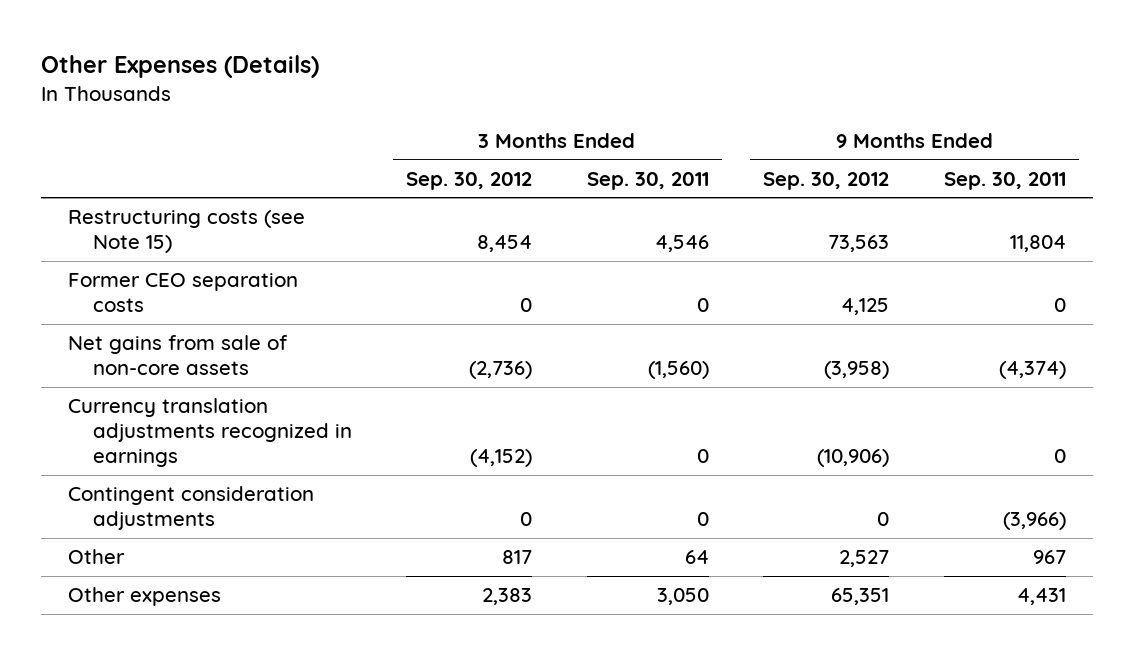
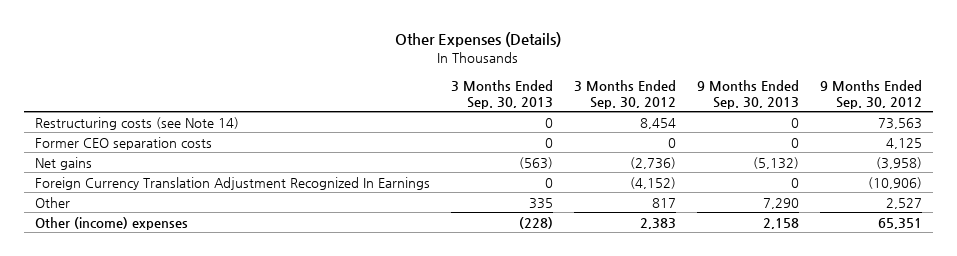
- | 3 Months Ended Sep. 30, 2012 | 3 Months Ended Sep. 30, 2011 | 9 Months Ended Sep. 30, 2012 | 9 Months Ended Sep. 30, 2011
+ | 3 Months Ended Sep. 30, 2013 | 3 Months Ended Sep. 30, 2012 | 9 Months Ended Sep. 30, 2013 | 9 Months Ended Sep. 30, 2012
- Restructuring costs (see Note 15) | 8,454 | 4,546 | 73,563 | 11,804
+ Restructuring costs (see Note 14) | 0 | 8,454 | 0 | 73,563
- Net gains from sale of non-core assets | (2,736) | (1,560) | (3,958) | (4,374)
- Currency translation adjustments recognized in earnings | (4,152) | 0 | (10,906) | 0
- Contingent consideration adjustments | 0 | 0 | 0 | (3,966)
+ Net gains | (563) | (2,736) | (5,132) | (3,958)
+ Foreign Currency Translation Adjustment Recognized In Earnings | 0 | (4,152) | 0 | (10,906)
- Other expenses | 2,383 | 3,050 | 65,351 | 4,431
+ Other (income) expenses | (228) | 2,383 | 2,158 | 65,351

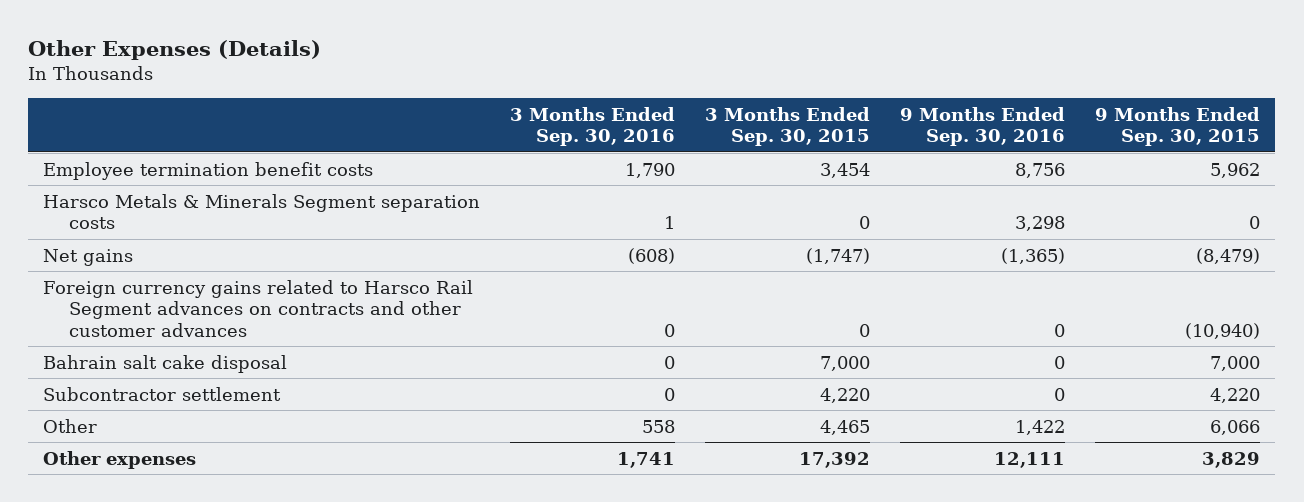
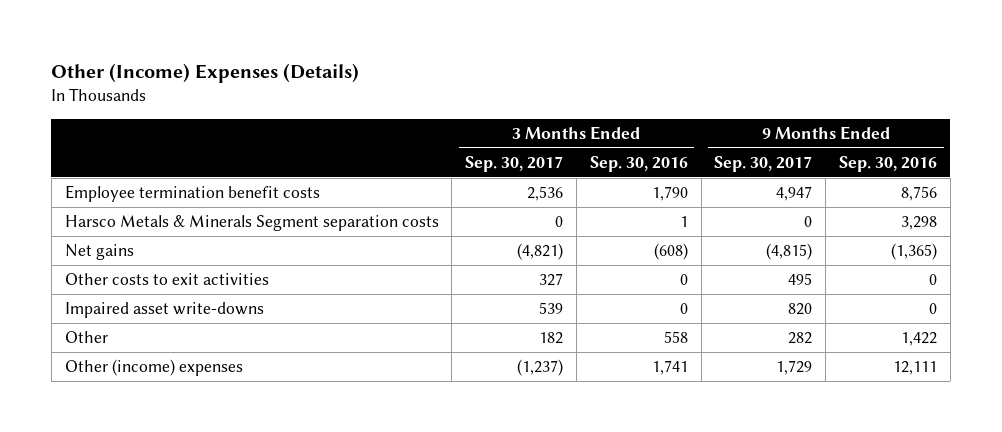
- Other Expenses (Details)
+ Other (Income) Expenses (Details)
- | 3 Months Ended Sep. 30, 2016 | 3 Months Ended Sep. 30, 2015 | 9 Months Ended Sep. 30, 2016 | 9 Months Ended Sep. 30, 2015
+ | 3 Months Ended Sep. 30, 2017 | 3 Months Ended Sep. 30, 2016 | 9 Months Ended Sep. 30, 2017 | 9 Months Ended Sep. 30, 2016
- Foreign currency gains related to Harsco Rail Segment advances on contracts and other customer advances | 0 | 0 | 0 | (10,940)
- Bahrain salt cake disposal | 0 | 7,000 | 0 | 7,000
- Subcontractor settlement | 0 | 4,220 | 0 | 4,220
+ Other costs to exit activities | 327 | 0 | 495 | 0
+ Impaired asset write-downs | 539 | 0 | 820 | 0
- Other expenses | 1,741 | 17,392 | 12,111 | 3,829
+ Other (income) expenses | (1,237) | 1,741 | 1,729 | 12,111

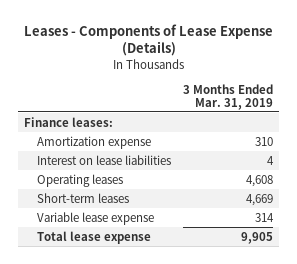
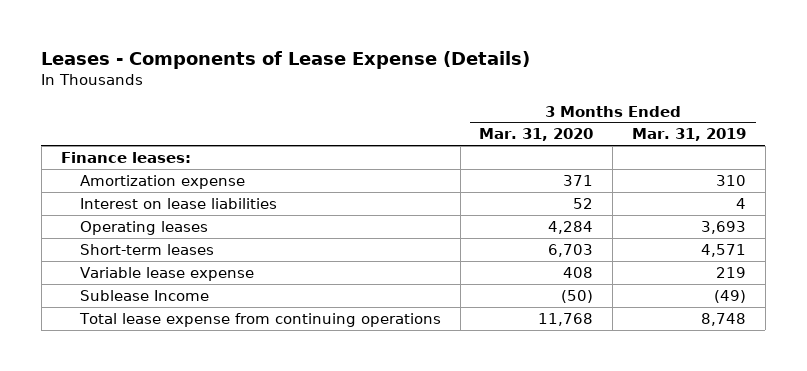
- | 3 Months Ended Mar. 31, 2019
+ | 3 Months Ended Mar. 31, 2020 | 3 Months Ended Mar. 31, 2019
- Operating leases | 4,608
- Short-term leases | 4,669
- Variable lease expense | 314
- Total lease expense | 9,905
+ Operating leases | 4,284 | 3,693
+ Short-term leases | 6,703 | 4,571
+ Variable lease expense | 408 | 219
+ Sublease Income | (50) | (49)
+ Total lease expense from continuing operations | 11,768 | 8,748

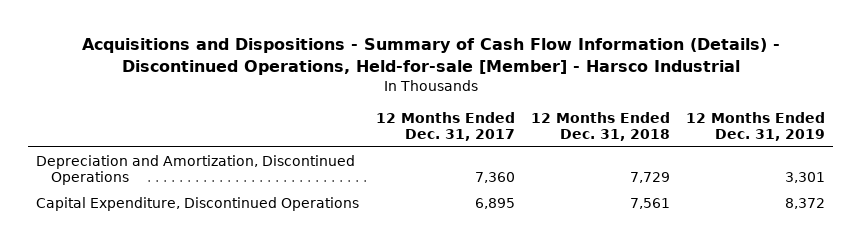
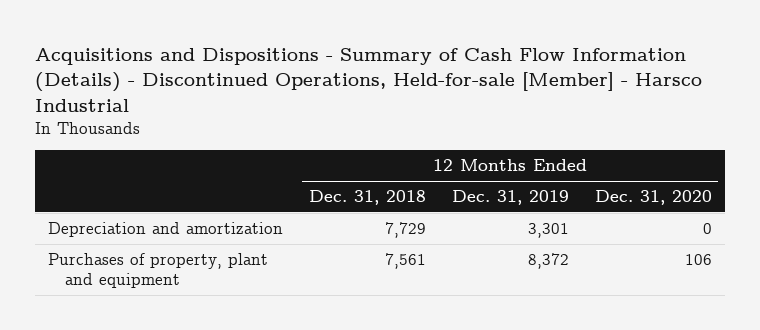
- | 12 Months Ended Dec. 31, 2017 | 12 Months Ended Dec. 31, 2018 | 12 Months Ended Dec. 31, 2019
+ | 12 Months Ended Dec. 31, 2018 | 12 Months Ended Dec. 31, 2019 | 12 Months Ended Dec. 31, 2020
- Depreciation and Amortization, Discontinued Operations | 7,360 | 7,729 | 3,301
- Capital Expenditure, Discontinued Operations | 6,895 | 7,561 | 8,372
+ Depreciation and amortization | 7,729 | 3,301 | 0
+ Purchases of property, plant and equipment | 7,561 | 8,372 | 106

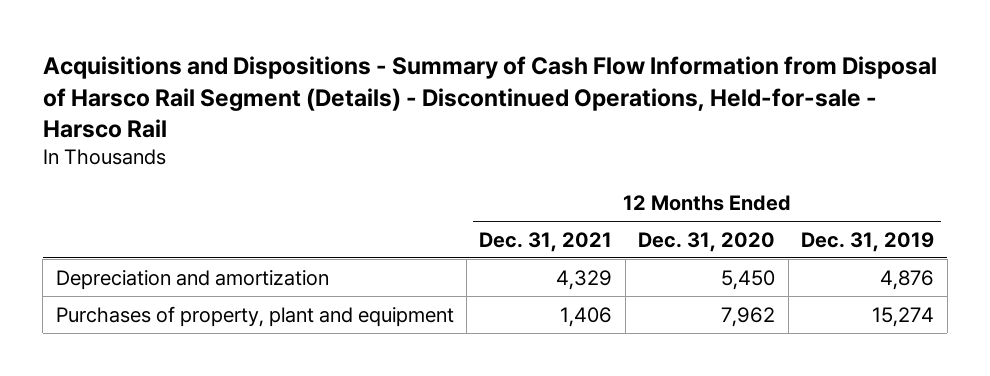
- Acquisitions and Dispositions - Summary of Cash Flow Information (Details) - Discontinued Operations, Held-for-sale [Member] - Harsco Industrial
+ Acquisitions and Dispositions - Summary of Cash Flow Information from Disposal of Harsco Rail Segment (Details) - Discontinued Operations, Held-for-sale - Harsco Rail
- | 12 Months Ended Dec. 31, 2018 | 12 Months Ended Dec. 31, 2019 | 12 Months Ended Dec. 31, 2020
+ | 12 Months Ended Dec. 31, 2021 | 12 Months Ended Dec. 31, 2020 | 12 Months Ended Dec. 31, 2019
- Depreciation and amortization | 7,729 | 3,301 | 0
- Purchases of property, plant and equipment | 7,561 | 8,372 | 106
+ Depreciation and amortization | 4,329 | 5,450 | 4,876
+ Purchases of property, plant and equipment | 1,406 | 7,962 | 15,274

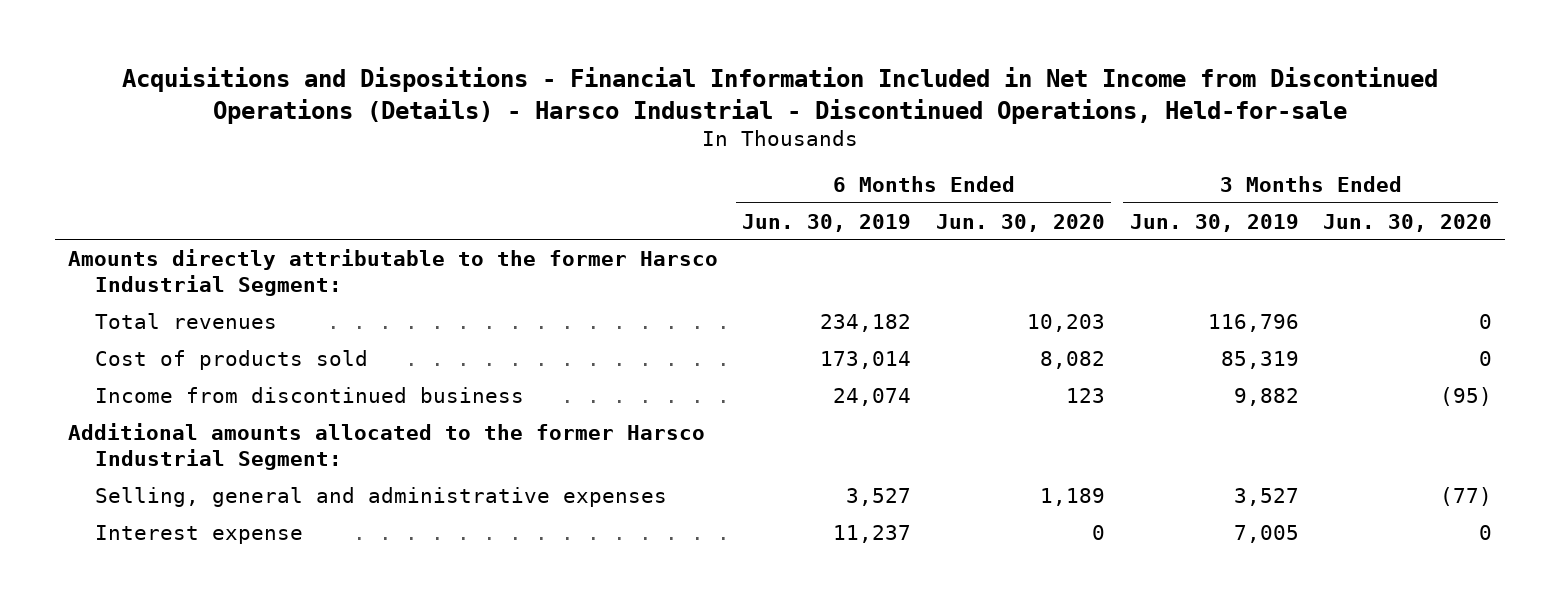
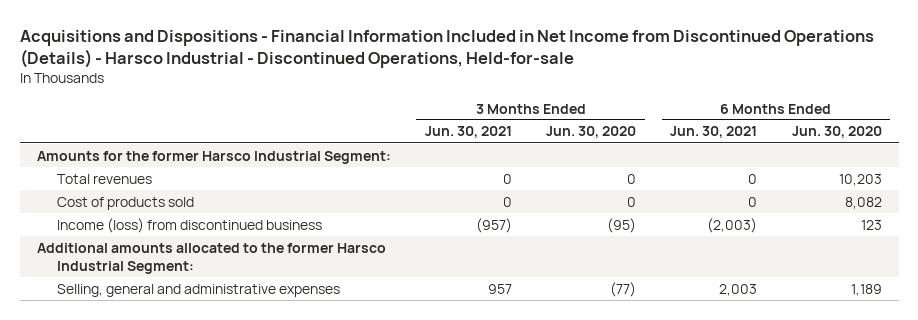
- | 6 Months Ended Jun. 30, 2019 | 6 Months Ended Jun. 30, 2020 | 3 Months Ended Jun. 30, 2019 | 3 Months Ended Jun. 30, 2020
+ | 3 Months Ended Jun. 30, 2021 | 3 Months Ended Jun. 30, 2020 | 6 Months Ended Jun. 30, 2021 | 6 Months Ended Jun. 30, 2020
- Amounts directly attributable to the former Harsco Industrial Segment:
+ Amounts for the former Harsco Industrial Segment:
- Income from discontinued business | 24,074 | 123 | 9,882 | (95)
+ Income (loss) from discontinued business | (957) | (95) | (2,003) | 123
- Interest expense | 11,237 | 0 | 7,005 | 0

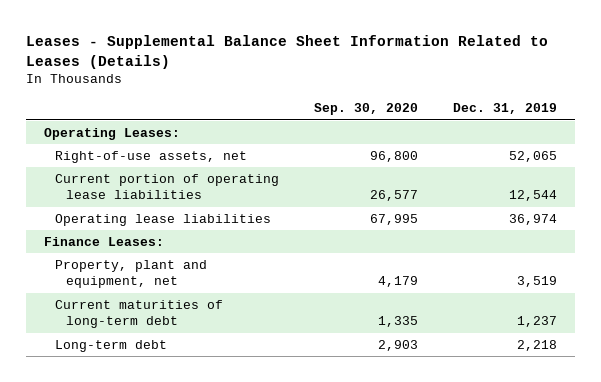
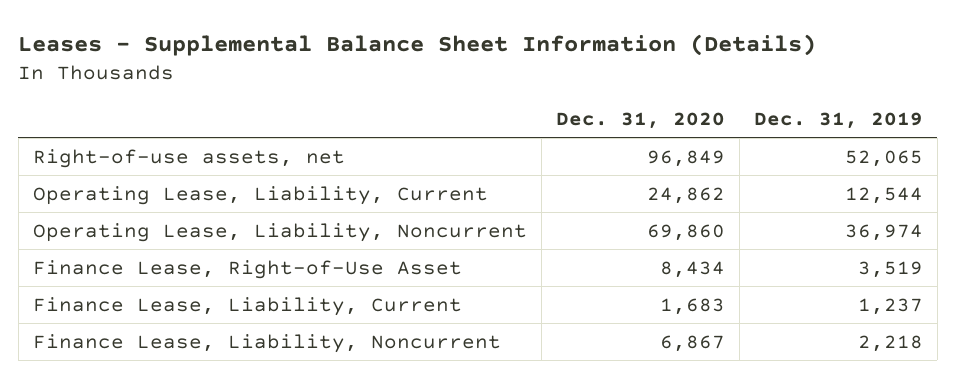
- Leases - Supplemental Balance Sheet Information Related to Leases (Details)
+ Leases - Supplemental Balance Sheet Information (Details)
- | Sep. 30, 2020 | Dec. 31, 2019
+ | Dec. 31, 2020 | Dec. 31, 2019
- Operating Leases:
- Current portion of operating lease liabilities | 26,577 | 12,544
- Operating lease liabilities | 67,995 | 36,974
- Finance Leases:
- Property, plant and equipment, net | 4,179 | 3,519
- Current maturities of long-term debt | 1,335 | 1,237
- Long-term debt | 2,903 | 2,218
+ Operating Lease, Liability, Current | 24,862 | 12,544
+ Operating Lease, Liability, Noncurrent | 69,860 | 36,974
+ Finance Lease, Right-of-Use Asset | 8,434 | 3,519
+ Finance Lease, Liability, Current | 1,683 | 1,237
+ Finance Lease, Liability, Noncurrent | 6,867 | 2,218

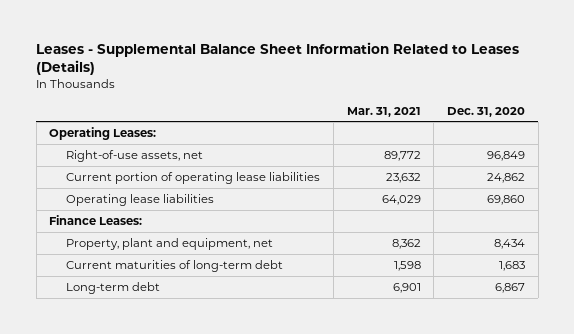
- Leases - Supplemental Balance Sheet Information (Details)
+ Leases - Supplemental Balance Sheet Information Related to Leases (Details)
- | Dec. 31, 2020 | Dec. 31, 2019
+ | Mar. 31, 2021 | Dec. 31, 2020
+ Operating Leases:
- Operating Lease, Liability, Current | 24,862 | 12,544
- Operating Lease, Liability, Noncurrent | 69,860 | 36,974
- Finance Lease, Right-of-Use Asset | 8,434 | 3,519
- Finance Lease, Liability, Current | 1,683 | 1,237
- Finance Lease, Liability, Noncurrent | 6,867 | 2,218
+ Current portion of operating lease liabilities | 23,632 | 24,862
+ Operating lease liabilities | 64,029 | 69,860
+ Finance Leases:
+ Property, plant and equipment, net | 8,362 | 8,434
+ Current maturities of long-term debt | 1,598 | 1,683
+ Long-term debt | 6,901 | 6,867

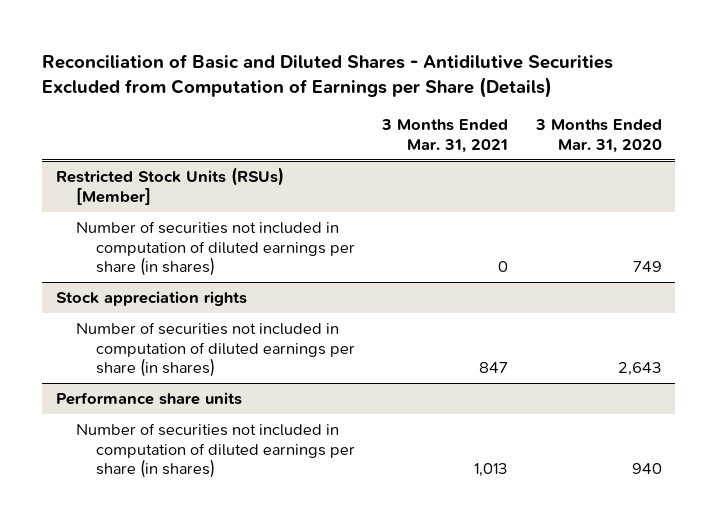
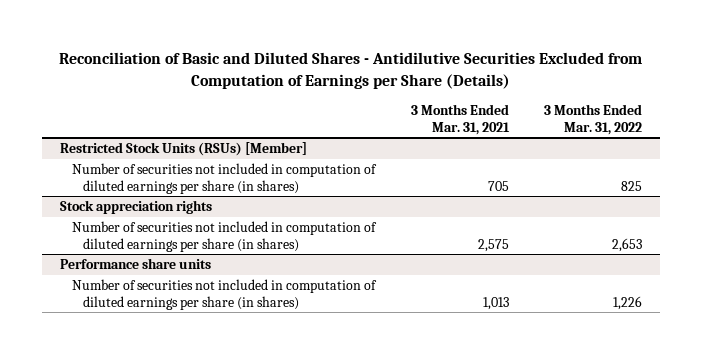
- | 3 Months Ended Mar. 31, 2021 | 3 Months Ended Mar. 31, 2020
+ | 3 Months Ended Mar. 31, 2021 | 3 Months Ended Mar. 31, 2022
@ Restricted Stock Units (RSUs) [Member]
- Number of securities not included in computation of diluted earnings per share (in shares) | 0 | 749
+ Number of securities not included in computation of diluted earnings per share (in shares) | 705 | 825
@ Stock appreciation rights
- Number of securities not included in computation of diluted earnings per share (in shares) | 847 | 2,643
+ Number of securities not included in computation of diluted earnings per share (in shares) | 2,575 | 2,653

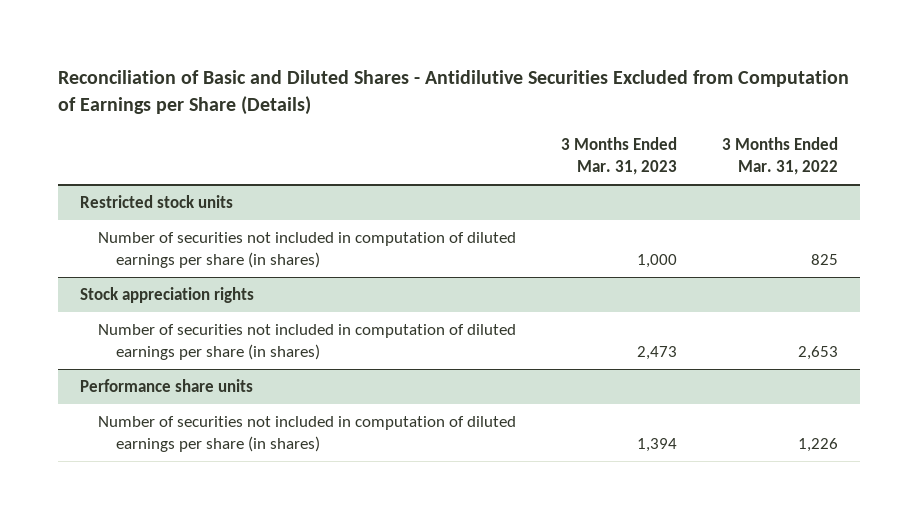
- | 3 Months Ended Mar. 31, 2021 | 3 Months Ended Mar. 31, 2022
+ | 3 Months Ended Mar. 31, 2023 | 3 Months Ended Mar. 31, 2022
- Restricted Stock Units (RSUs) [Member]
+ Restricted stock units

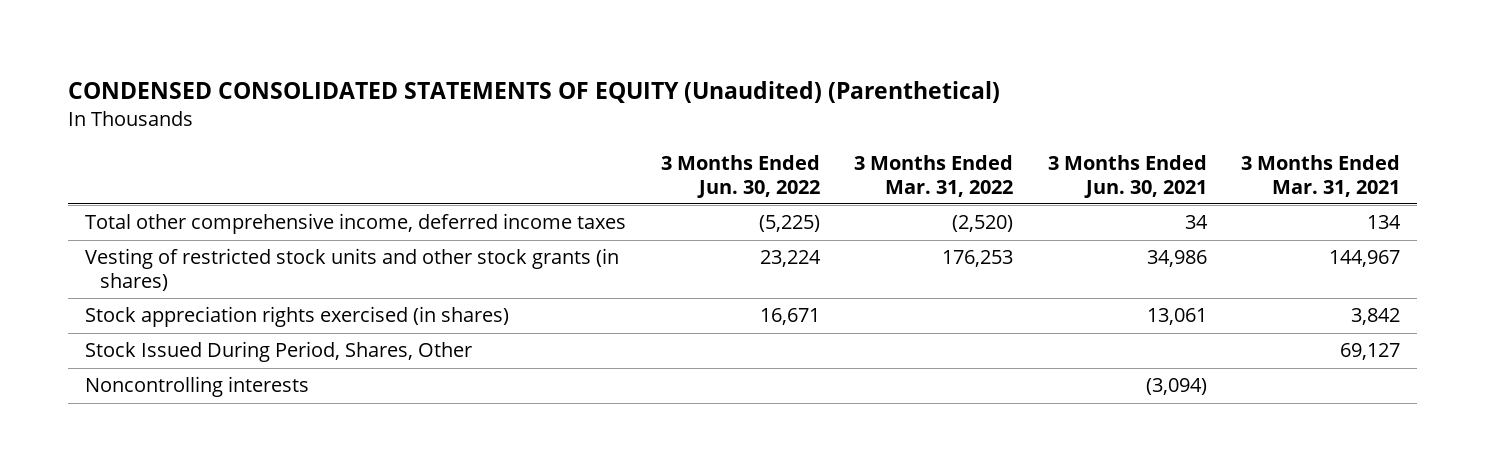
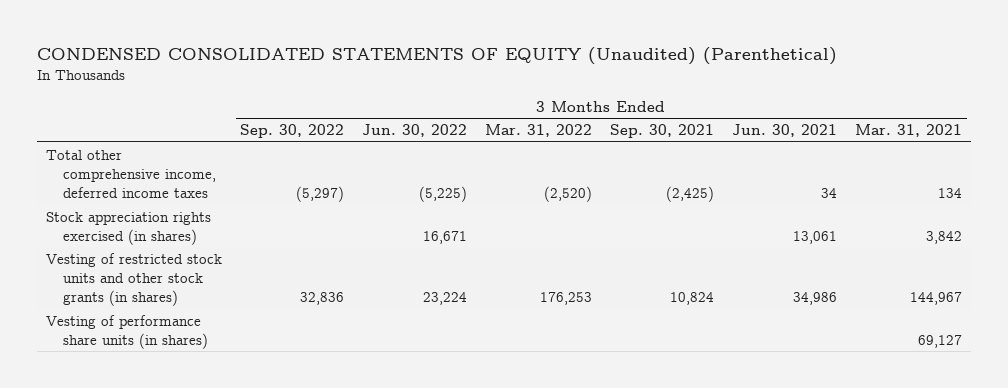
- | 3 Months Ended Jun. 30, 2022 | 3 Months Ended Mar. 31, 2022 | 3 Months Ended Jun. 30, 2021 | 3 Months Ended Mar. 31, 2021
+ | 3 Months Ended Sep. 30, 2022 | 3 Months Ended Jun. 30, 2022 | 3 Months Ended Mar. 31, 2022 | 3 Months Ended Sep. 30, 2021 | 3 Months Ended Jun. 30, 2021 | 3 Months Ended Mar. 31, 2021
- Stock Issued During Period, Shares, Other | | | | 69,127
- Noncontrolling interests | | | (3,094) |
moved down: Vesting of restricted stock units and other stock grants (in shares) | 32,836 | 23,224 | 176,253 | 10,824 | 34,986 | 144,967
+ Vesting of performance share units (in shares) | | | | | | 69,127

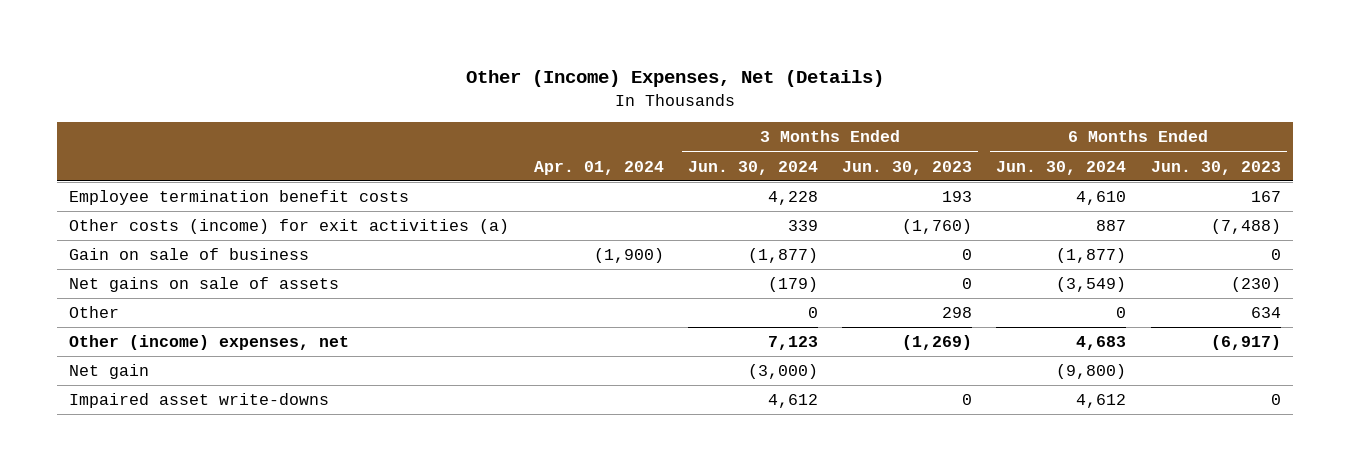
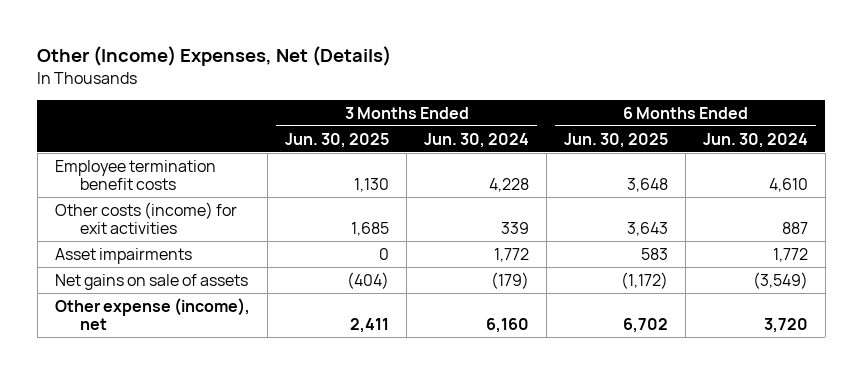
- | Apr. 01, 2024 | 3 Months Ended Jun. 30, 2024 | 3 Months Ended Jun. 30, 2023 | 6 Months Ended Jun. 30, 2024 | 6 Months Ended Jun. 30, 2023
+ | 3 Months Ended Jun. 30, 2025 | 3 Months Ended Jun. 30, 2024 | 6 Months Ended Jun. 30, 2025 | 6 Months Ended Jun. 30, 2024
- Other costs (income) for exit activities (a) | | 339 | (1,760) | 887 | (7,488)
- Gain on sale of business | (1,900) | (1,877) | 0 | (1,877) | 0
+ Other costs (income) for exit activities | 1,685 | 339 | 3,643 | 887
+ Asset impairments | 0 | 1,772 | 583 | 1,772
- Other | | 0 | 298 | 0 | 634
- Other (income) expenses, net | | 7,123 | (1,269) | 4,683 | (6,917)
- Net gain | | (3,000) | | (9,800) |
- Impaired asset write-downs | | 4,612 | 0 | 4,612 | 0
+ Other expense (income), net | 2,411 | 6,160 | 6,702 | 3,720

